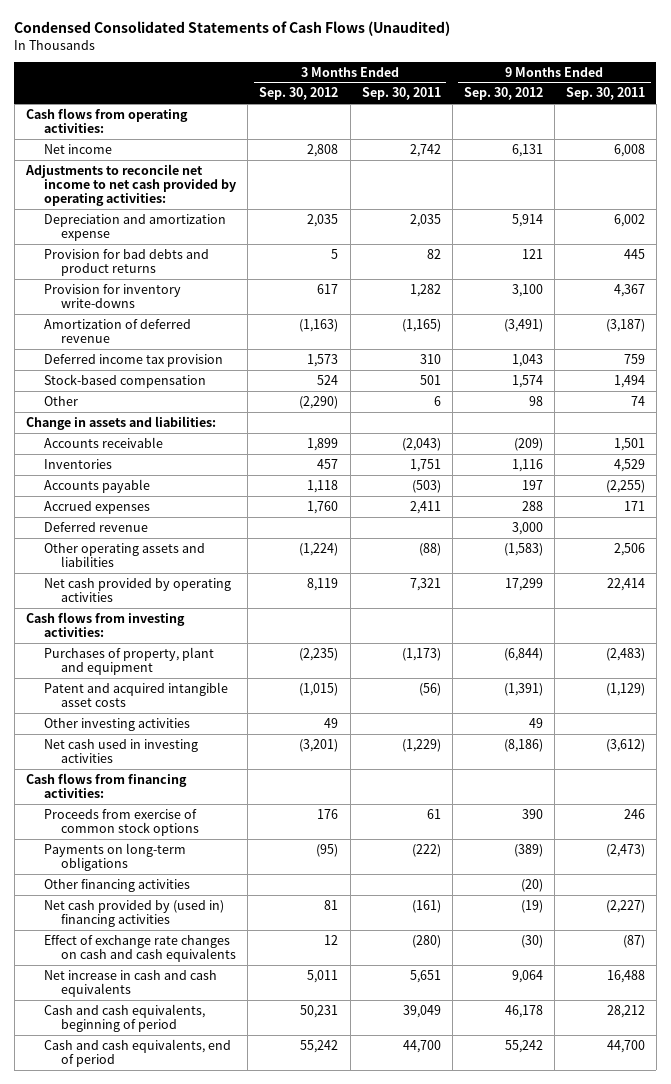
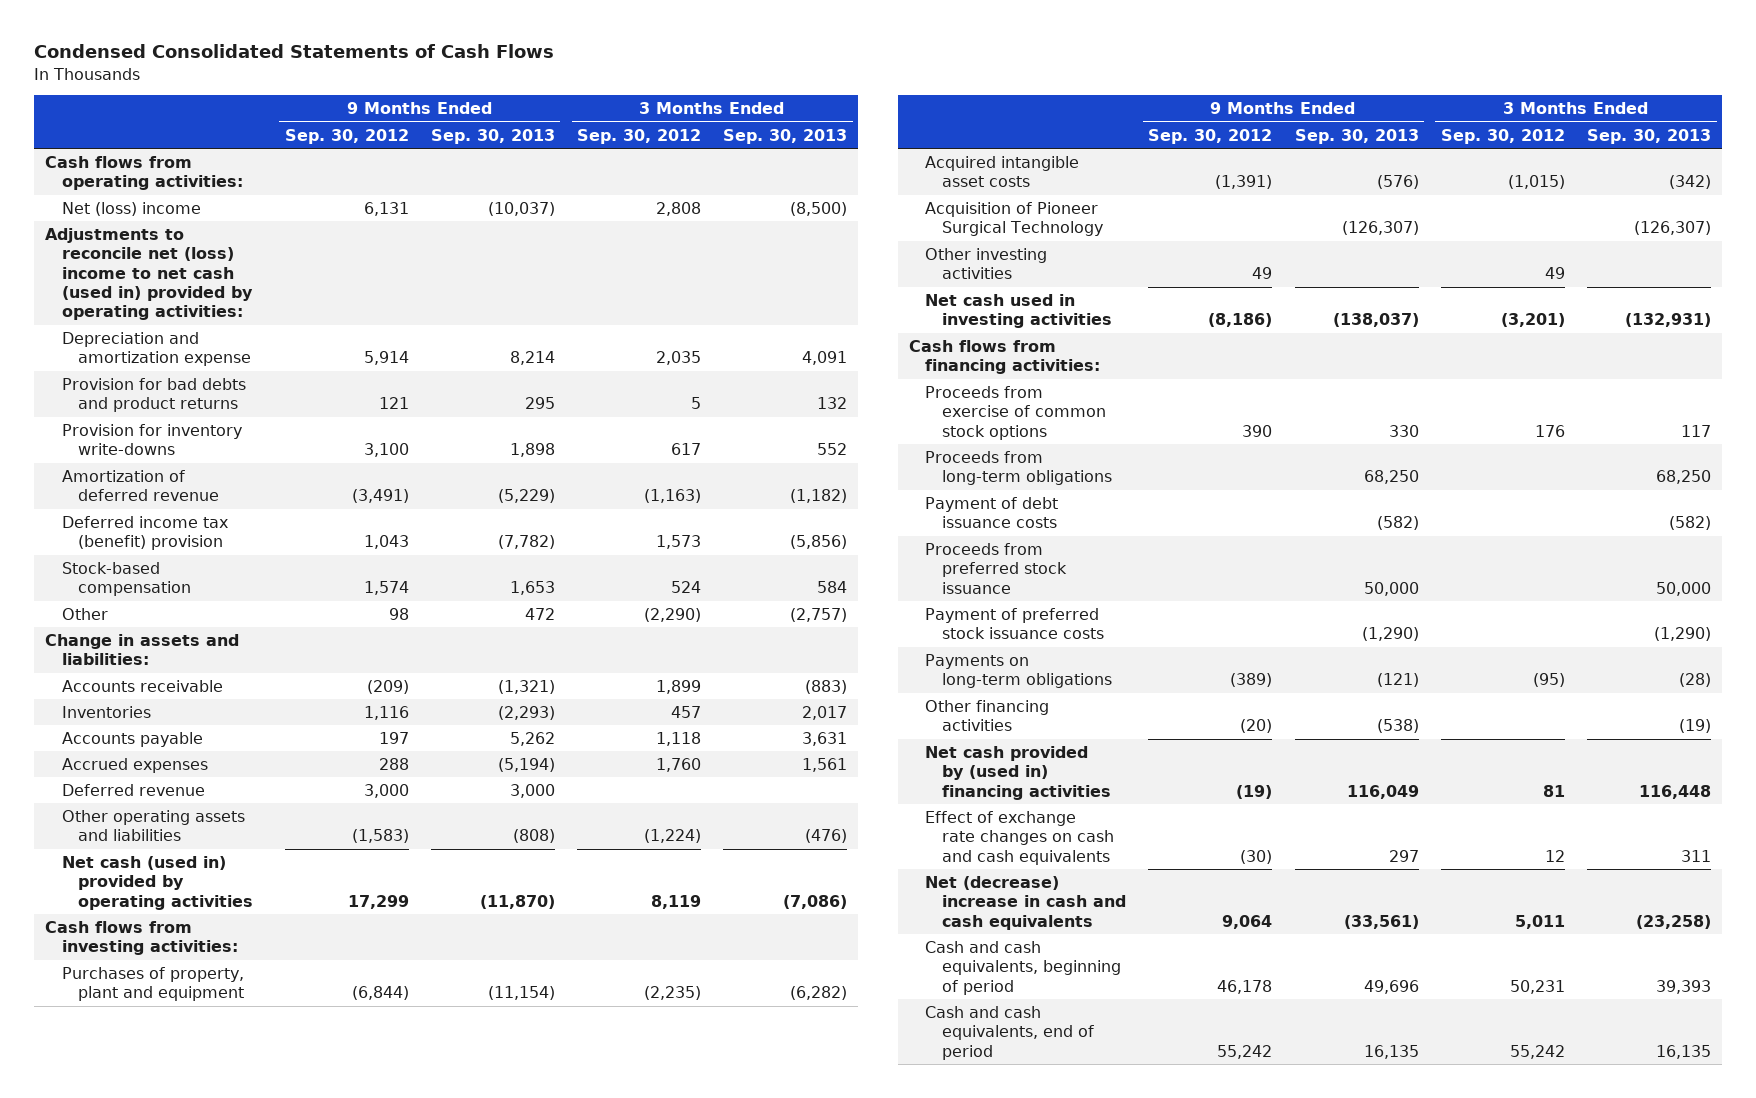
- Condensed Consolidated Statements of Cash Flows (Unaudited)
+ Condensed Consolidated Statements of Cash Flows
- | 3 Months Ended Sep. 30, 2012 | 3 Months Ended Sep. 30, 2011 | 9 Months Ended Sep. 30, 2012 | 9 Months Ended Sep. 30, 2011
+ | 9 Months Ended Sep. 30, 2012 | 9 Months Ended Sep. 30, 2013 | 3 Months Ended Sep. 30, 2012 | 3 Months Ended Sep. 30, 2013
- Net income | 2,808 | 2,742 | 6,131 | 6,008
- Adjustments to reconcile net income to net cash provided by operating activities:
+ Net (loss) income | 6,131 | (10,037) | 2,808 | (8,500)
+ Adjustments to reconcile net (loss) income to net cash (used in) provided by operating activities:
- Deferred income tax provision | 1,573 | 310 | 1,043 | 759
+ Deferred income tax (benefit) provision | 1,043 | (7,782) | 1,573 | (5,856)
- Net cash provided by operating activities | 8,119 | 7,321 | 17,299 | 22,414
+ Net cash (used in) provided by operating activities | 17,299 | (11,870) | 8,119 | (7,086)
- Patent and acquired intangible asset costs | (1,015) | (56) | (1,391) | (1,129)
+ Acquired intangible asset costs | (1,391) | (576) | (1,015) | (342)
+ Acquisition of Pioneer Surgical Technology | | (126,307) | | (126,307)
+ Proceeds from long-term obligations | | 68,250 | | 68,250
+ Payment of debt issuance costs | | (582) | | (582)
+ Proceeds from preferred stock issuance | | 50,000 | | 50,000
+ Payment of preferred stock issuance costs | | (1,290) | | (1,290)
- Net increase in cash and cash equivalents | 5,011 | 5,651 | 9,064 | 16,488
+ Net (decrease) increase in cash and cash equivalents | 9,064 | (33,561) | 5,011 | (23,258)

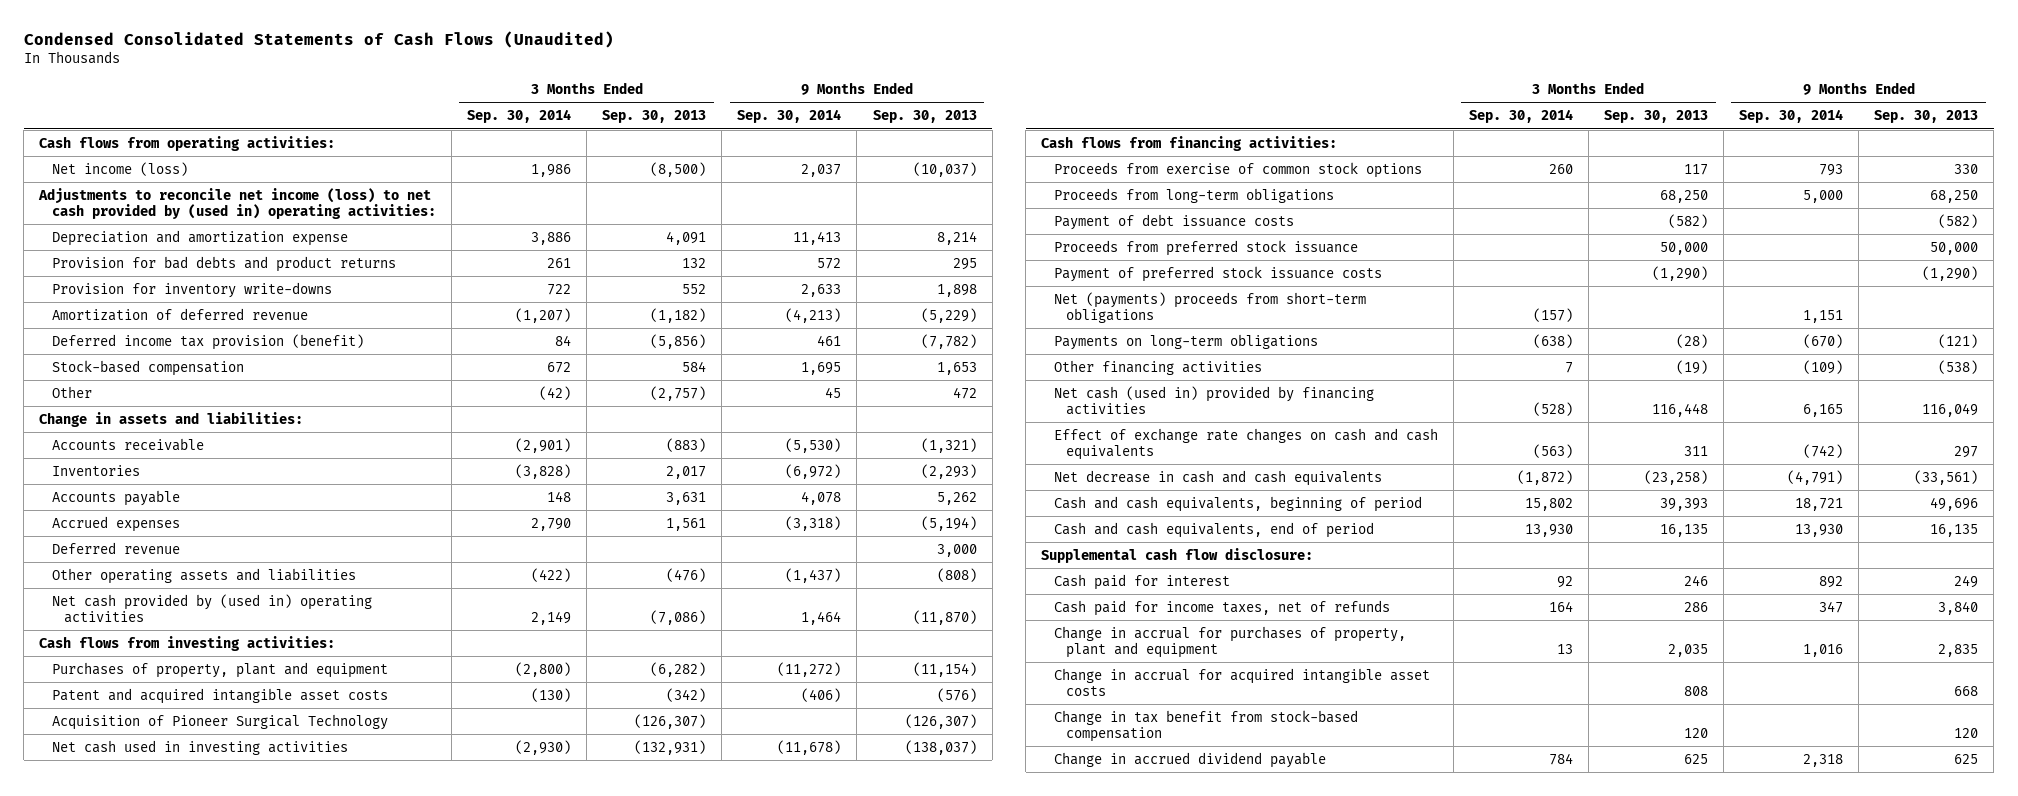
- Condensed Consolidated Statements of Cash Flows
+ Condensed Consolidated Statements of Cash Flows (Unaudited)
- | 9 Months Ended Sep. 30, 2012 | 9 Months Ended Sep. 30, 2013 | 3 Months Ended Sep. 30, 2012 | 3 Months Ended Sep. 30, 2013
+ | 3 Months Ended Sep. 30, 2014 | 3 Months Ended Sep. 30, 2013 | 9 Months Ended Sep. 30, 2014 | 9 Months Ended Sep. 30, 2013
- Net (loss) income | 6,131 | (10,037) | 2,808 | (8,500)
- Adjustments to reconcile net (loss) income to net cash (used in) provided by operating activities:
+ Net income (loss) | 1,986 | (8,500) | 2,037 | (10,037)
+ Adjustments to reconcile net income (loss) to net cash provided by (used in) operating activities:
- Deferred income tax (benefit) provision | 1,043 | (7,782) | 1,573 | (5,856)
+ Deferred income tax provision (benefit) | 84 | (5,856) | 461 | (7,782)
- Net cash (used in) provided by operating activities | 17,299 | (11,870) | 8,119 | (7,086)
+ Net cash provided by (used in) operating activities | 2,149 | (7,086) | 1,464 | (11,870)
- Acquired intangible asset costs | (1,391) | (576) | (1,015) | (342)
+ Patent and acquired intangible asset costs | (130) | (342) | (406) | (576)
- Other investing activities | 49 | | 49 |
+ Net (payments) proceeds from short-term obligations | (157) | | 1,151 |
- Net cash provided by (used in) financing activities | (19) | 116,049 | 81 | 116,448
+ Net cash (used in) provided by financing activities | (528) | 116,448 | 6,165 | 116,049
- Net (decrease) increase in cash and cash equivalents | 9,064 | (33,561) | 5,011 | (23,258)
+ Net decrease in cash and cash equivalents | (1,872) | (23,258) | (4,791) | (33,561)
+ Supplemental cash flow disclosure:
+ Cash paid for interest | 92 | 246 | 892 | 249
+ Cash paid for income taxes, net of refunds | 164 | 286 | 347 | 3,840
+ Change in accrual for purchases of property, plant and equipment | 13 | 2,035 | 1,016 | 2,835
+ Change in accrual for acquired intangible asset costs | | 808 | | 668
+ Change in tax benefit from stock-based compensation | | 120 | | 120
+ Change in accrued dividend payable | 784 | 625 | 2,318 | 625

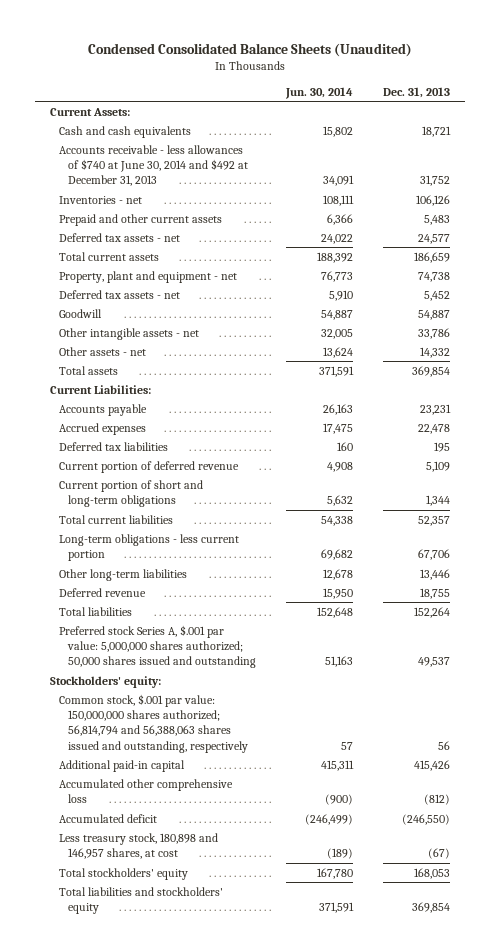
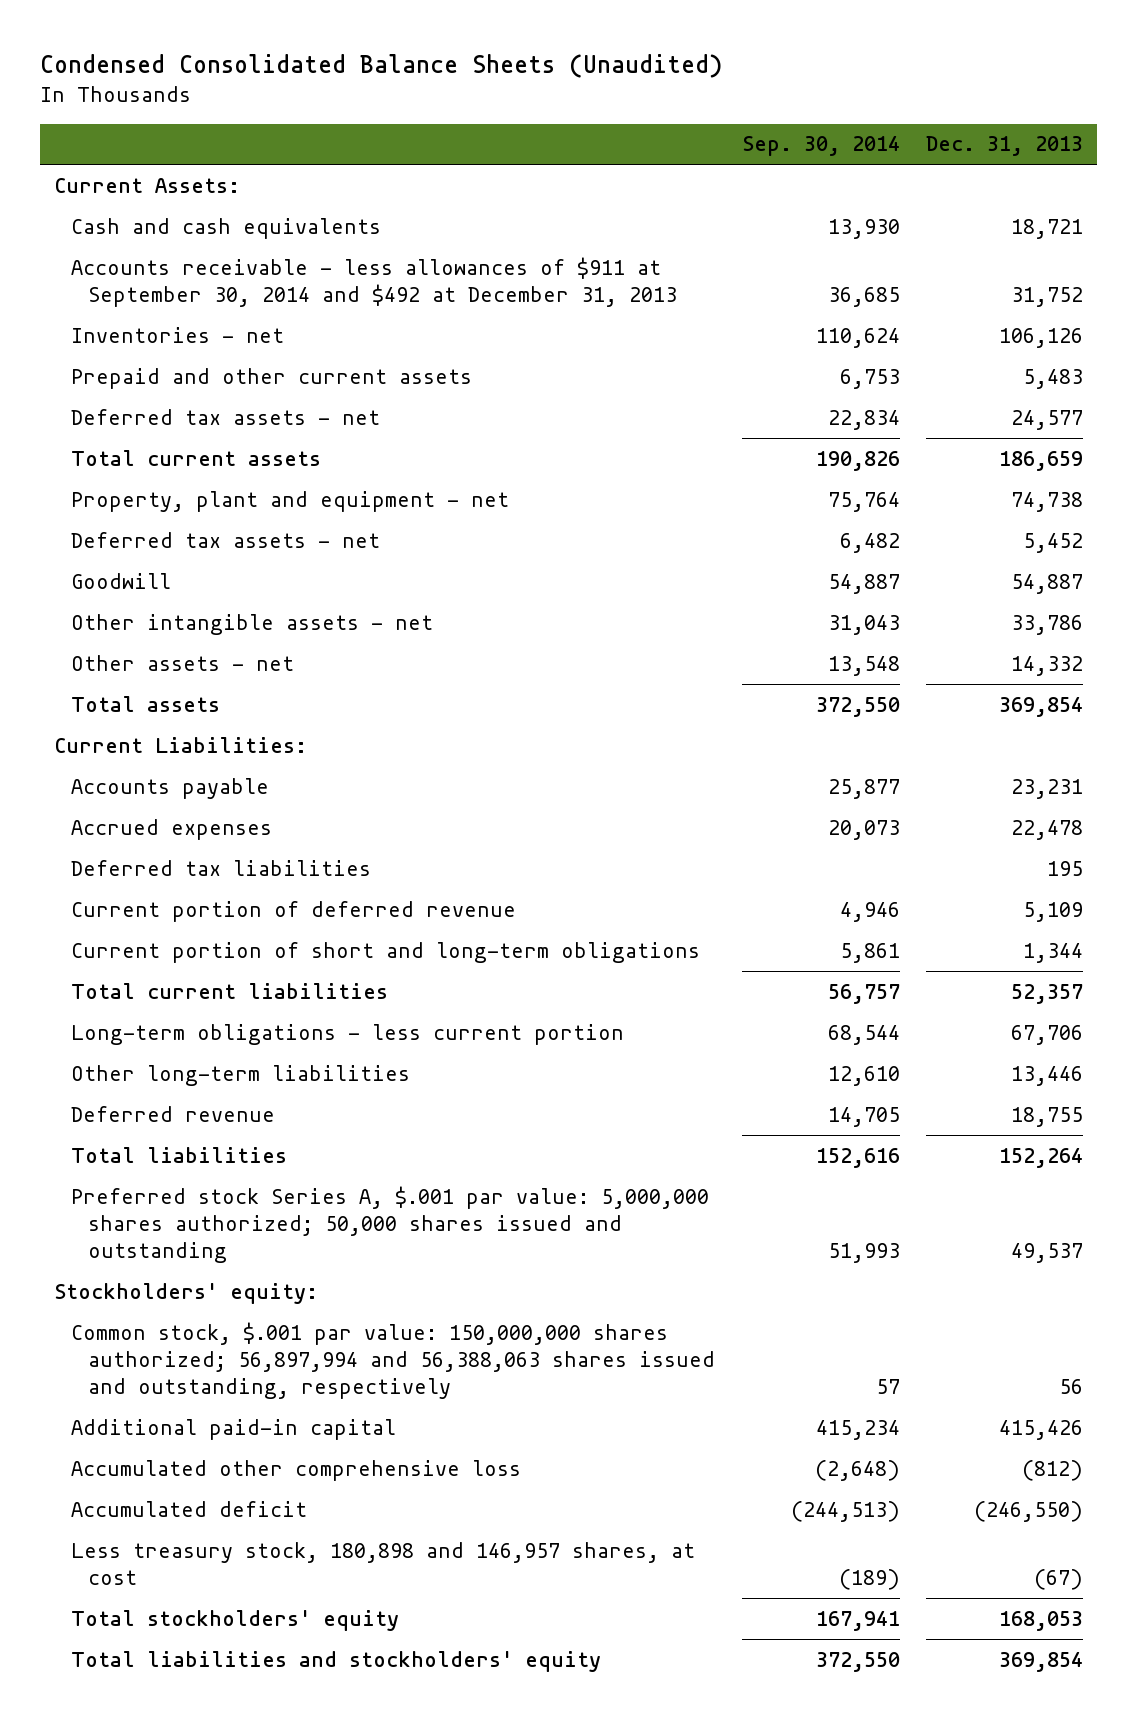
- | Jun. 30, 2014 | Dec. 31, 2013
+ | Sep. 30, 2014 | Dec. 31, 2013
- Accounts receivable - less allowances of $740 at June 30, 2014 and $492 at December 31, 2013 | 34,091 | 31,752
+ Accounts receivable - less allowances of $911 at September 30, 2014 and $492 at December 31, 2013 | 36,685 | 31,752
- Common stock, $.001 par value: 150,000,000 shares authorized; 56,814,794 and 56,388,063 shares issued and outstanding, respectively | 57 | 56
+ Common stock, $.001 par value: 150,000,000 shares authorized; 56,897,994 and 56,388,063 shares issued and outstanding, respectively | 57 | 56

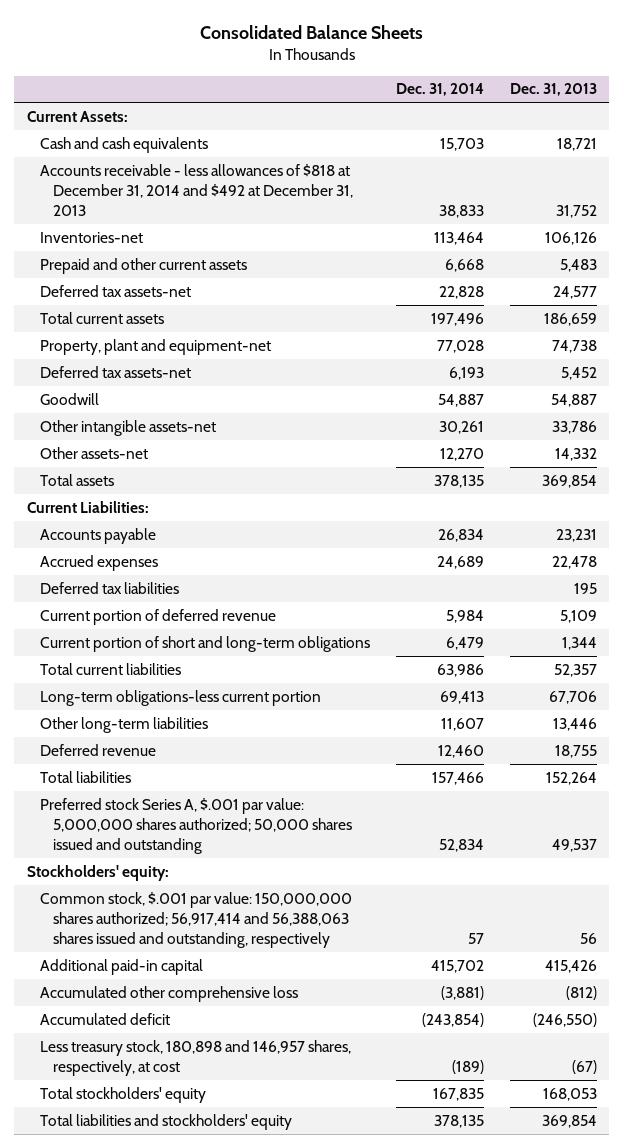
- Condensed Consolidated Balance Sheets (Unaudited)
+ Consolidated Balance Sheets
- | Sep. 30, 2014 | Dec. 31, 2013
+ | Dec. 31, 2014 | Dec. 31, 2013
- Accounts receivable - less allowances of $911 at September 30, 2014 and $492 at December 31, 2013 | 36,685 | 31,752
- Inventories - net | 110,624 | 106,126
+ Accounts receivable - less allowances of $818 at December 31, 2014 and $492 at December 31, 2013 | 38,833 | 31,752
+ Inventories-net | 113,464 | 106,126
- Deferred tax assets - net | 22,834 | 24,577
+ Deferred tax assets-net | 22,828 | 24,577
- Property, plant and equipment - net | 75,764 | 74,738
- Deferred tax assets - net | 6,482 | 5,452
+ Property, plant and equipment-net | 77,028 | 74,738
+ Deferred tax assets-net | 6,193 | 5,452
- Other intangible assets - net | 31,043 | 33,786
- Other assets - net | 13,548 | 14,332
+ Other intangible assets-net | 30,261 | 33,786
+ Other assets-net | 12,270 | 14,332
- Long-term obligations - less current portion | 68,544 | 67,706
+ Long-term obligations-less current portion | 69,413 | 67,706
- Common stock, $.001 par value: 150,000,000 shares authorized; 56,897,994 and 56,388,063 shares issued and outstanding, respectively | 57 | 56
+ Common stock, $.001 par value: 150,000,000 shares authorized; 56,917,414 and 56,388,063 shares issued and outstanding, respectively | 57 | 56
- Less treasury stock, 180,898 and 146,957 shares, at cost | (189) | (67)
+ Less treasury stock, 180,898 and 146,957 shares, respectively, at cost | (189) | (67)

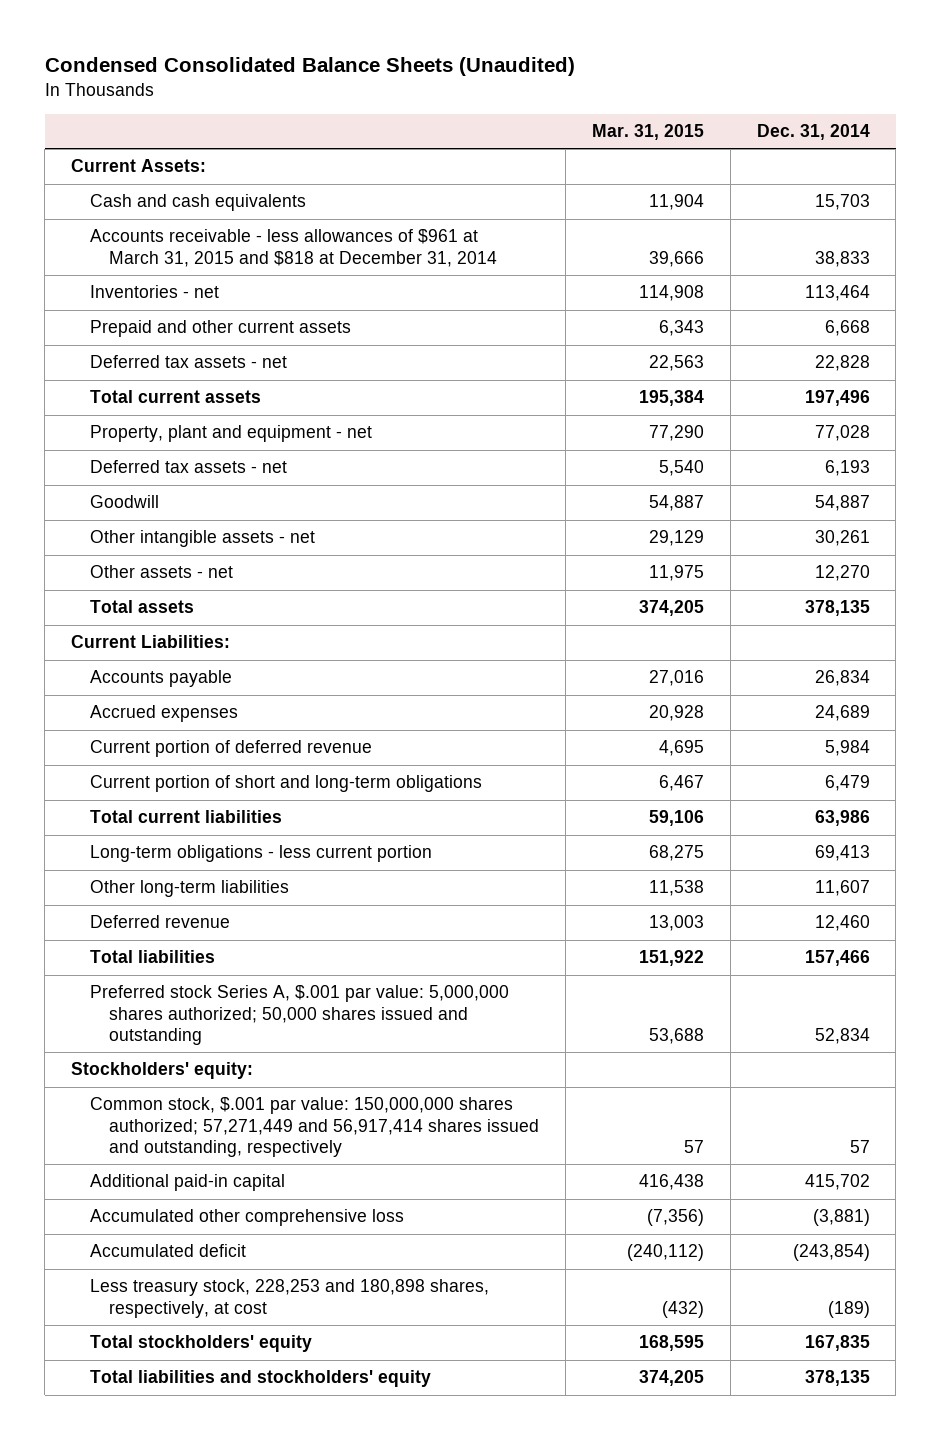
- Consolidated Balance Sheets
+ Condensed Consolidated Balance Sheets (Unaudited)
- | Dec. 31, 2014 | Dec. 31, 2013
+ | Mar. 31, 2015 | Dec. 31, 2014
- Accounts receivable - less allowances of $818 at December 31, 2014 and $492 at December 31, 2013 | 38,833 | 31,752
- Inventories-net | 113,464 | 106,126
+ Accounts receivable - less allowances of $961 at March 31, 2015 and $818 at December 31, 2014 | 39,666 | 38,833
+ Inventories - net | 114,908 | 113,464
- Deferred tax assets-net | 22,828 | 24,577
+ Deferred tax assets - net | 22,563 | 22,828
- Property, plant and equipment-net | 77,028 | 74,738
- Deferred tax assets-net | 6,193 | 5,452
+ Property, plant and equipment - net | 77,290 | 77,028
+ Deferred tax assets - net | 5,540 | 6,193
- Other intangible assets-net | 30,261 | 33,786
- Other assets-net | 12,270 | 14,332
+ Other intangible assets - net | 29,129 | 30,261
+ Other assets - net | 11,975 | 12,270
- Deferred tax liabilities | | 195
- Long-term obligations-less current portion | 69,413 | 67,706
+ Long-term obligations - less current portion | 68,275 | 69,413
- Common stock, $.001 par value: 150,000,000 shares authorized; 56,917,414 and 56,388,063 shares issued and outstanding, respectively | 57 | 56
+ Common stock, $.001 par value: 150,000,000 shares authorized; 57,271,449 and 56,917,414 shares issued and outstanding, respectively | 57 | 57
- Less treasury stock, 180,898 and 146,957 shares, respectively, at cost | (189) | (67)
+ Less treasury stock, 228,253 and 180,898 shares, respectively, at cost | (432) | (189)

